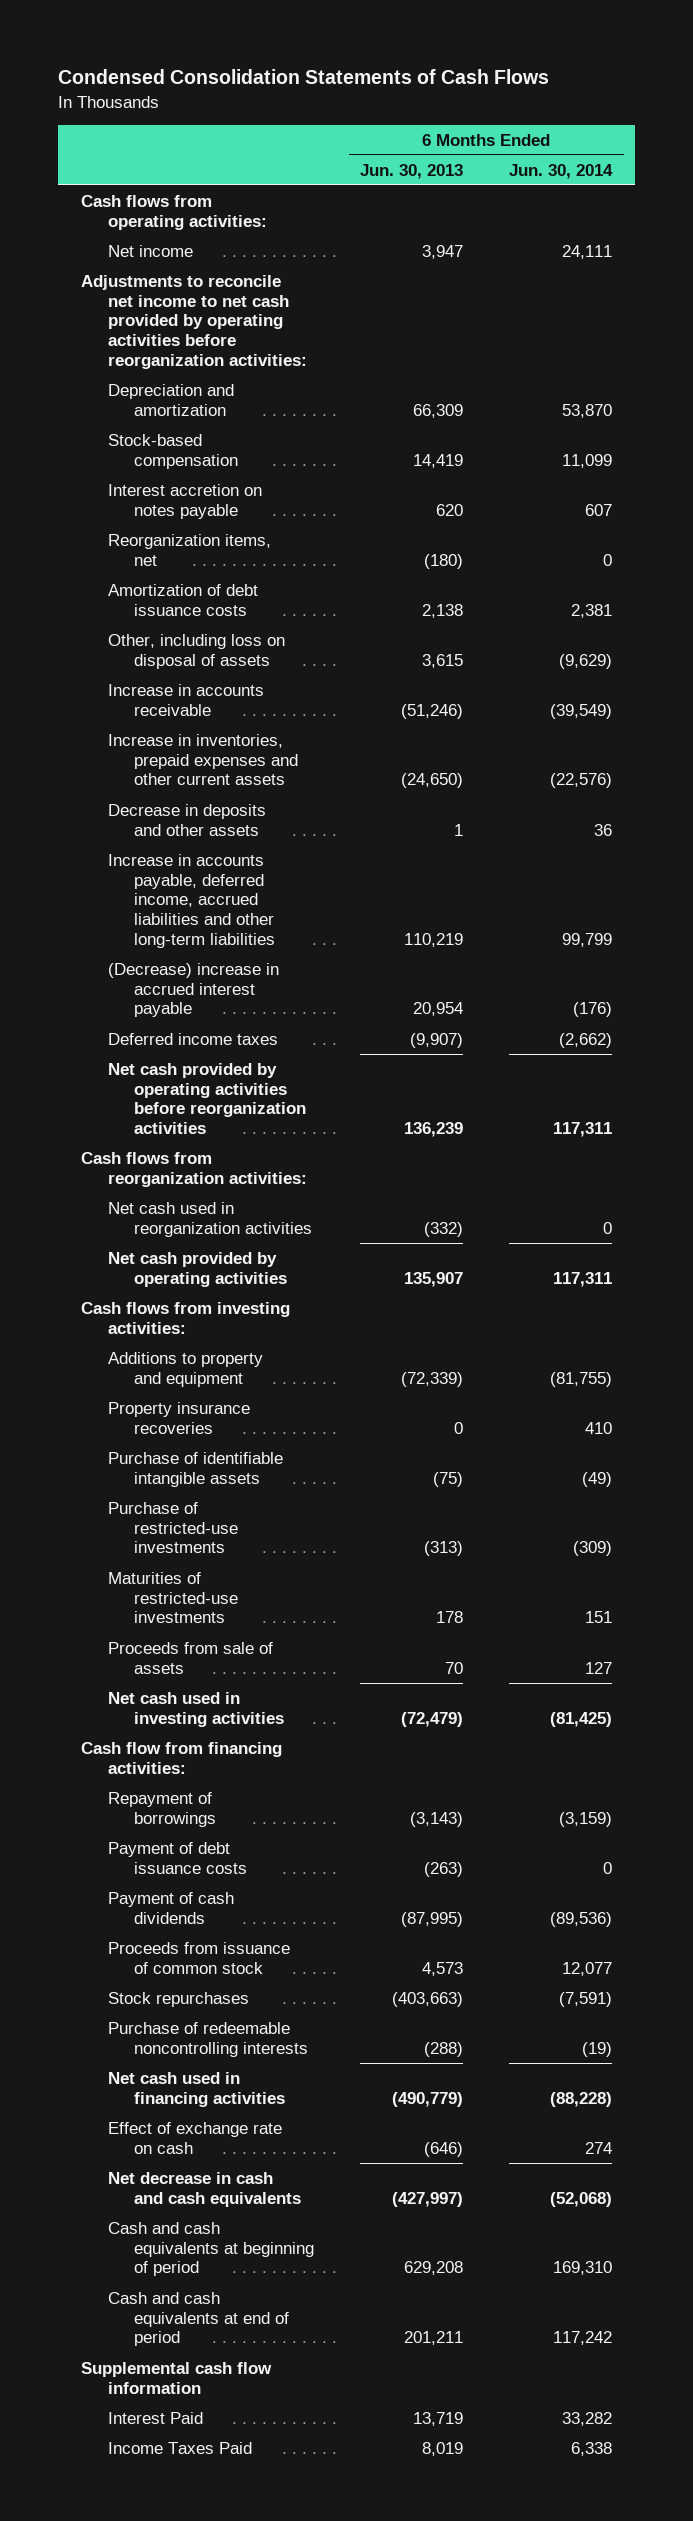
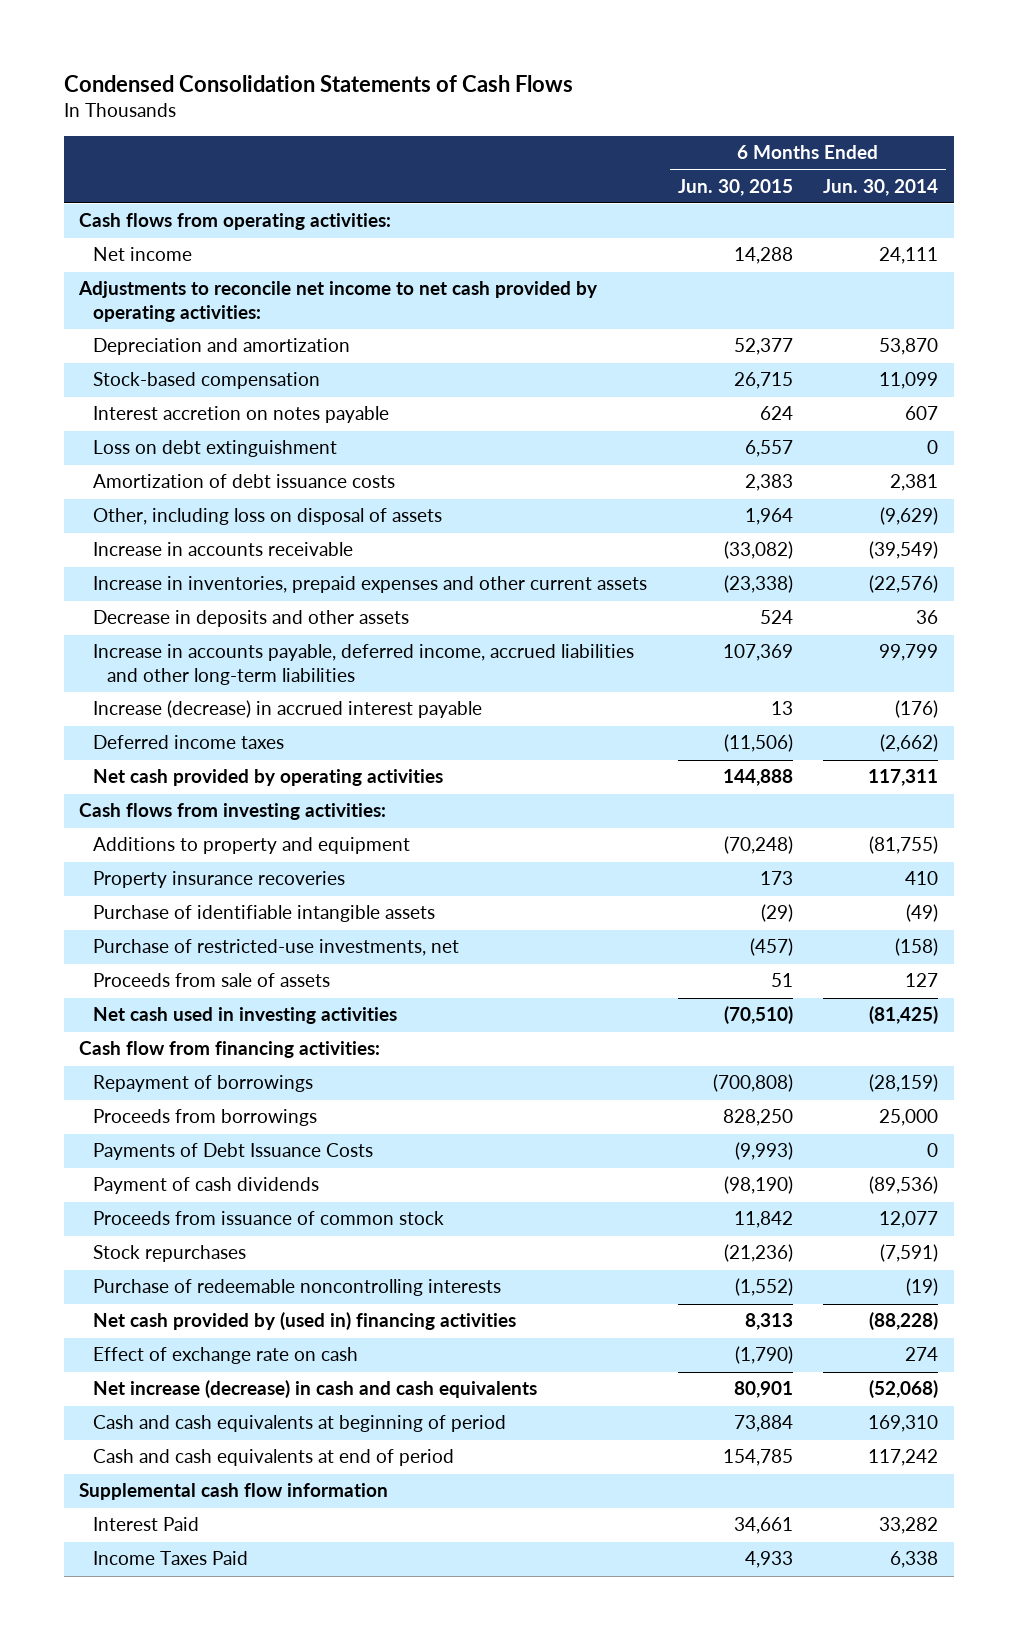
- | 6 Months Ended Jun. 30, 2013 | 6 Months Ended Jun. 30, 2014
+ | 6 Months Ended Jun. 30, 2015 | 6 Months Ended Jun. 30, 2014
- Adjustments to reconcile net income to net cash provided by operating activities before reorganization activities:
+ Adjustments to reconcile net income to net cash provided by operating activities:
- Reorganization items, net | (180) | 0
+ Loss on debt extinguishment | 6,557 | 0
- (Decrease) increase in accrued interest payable | 20,954 | (176)
+ Increase (decrease) in accrued interest payable | 13 | (176)
- Net cash provided by operating activities before reorganization activities | 136,239 | 117,311
- Cash flows from reorganization activities:
- Net cash used in reorganization activities | (332) | 0
- Purchase of restricted-use investments | (313) | (309)
- Maturities of restricted-use investments | 178 | 151
+ Purchase of restricted-use investments, net | (457) | (158)
- Repayment of borrowings | (3,143) | (3,159)
- Payment of debt issuance costs | (263) | 0
+ Repayment of borrowings | (700,808) | (28,159)
+ Proceeds from borrowings | 828,250 | 25,000
+ Payments of Debt Issuance Costs | (9,993) | 0
- Net cash used in financing activities | (490,779) | (88,228)
+ Net cash provided by (used in) financing activities | 8,313 | (88,228)
- Net decrease in cash and cash equivalents | (427,997) | (52,068)
+ Net increase (decrease) in cash and cash equivalents | 80,901 | (52,068)

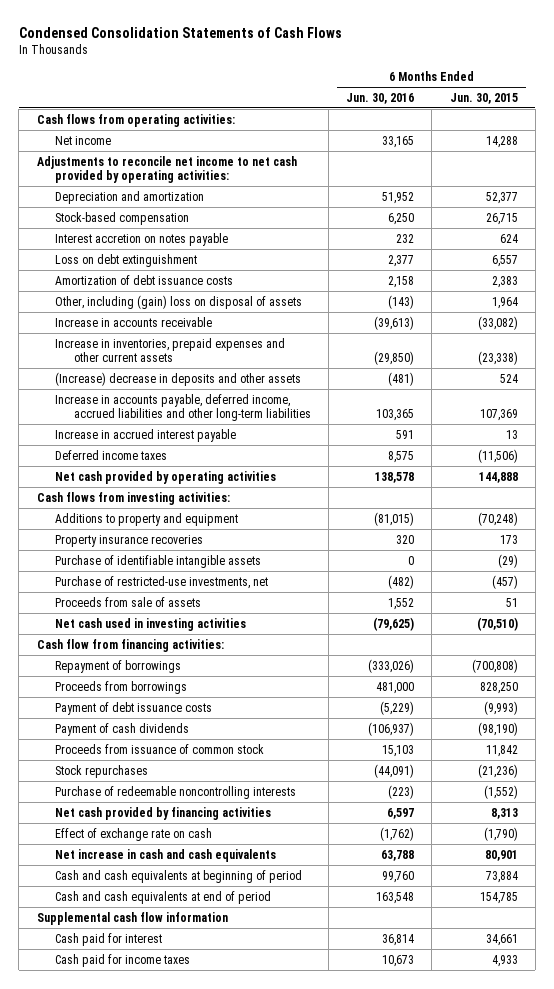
- | 6 Months Ended Jun. 30, 2015 | 6 Months Ended Jun. 30, 2014
+ | 6 Months Ended Jun. 30, 2016 | 6 Months Ended Jun. 30, 2015
- Other, including loss on disposal of assets | 1,964 | (9,629)
+ Other, including (gain) loss on disposal of assets | (143) | 1,964
- Decrease in deposits and other assets | 524 | 36
+ (Increase) decrease in deposits and other assets | (481) | 524
- Increase (decrease) in accrued interest payable | 13 | (176)
+ Increase in accrued interest payable | 591 | 13
- Payments of Debt Issuance Costs | (9,993) | 0
+ Payment of debt issuance costs | (5,229) | (9,993)
- Net cash provided by (used in) financing activities | 8,313 | (88,228)
+ Net cash provided by financing activities | 6,597 | 8,313
- Net increase (decrease) in cash and cash equivalents | 80,901 | (52,068)
+ Net increase in cash and cash equivalents | 63,788 | 80,901
- Interest Paid | 34,661 | 33,282
- Income Taxes Paid | 4,933 | 6,338
+ Cash paid for interest | 36,814 | 34,661
+ Cash paid for income taxes | 10,673 | 4,933

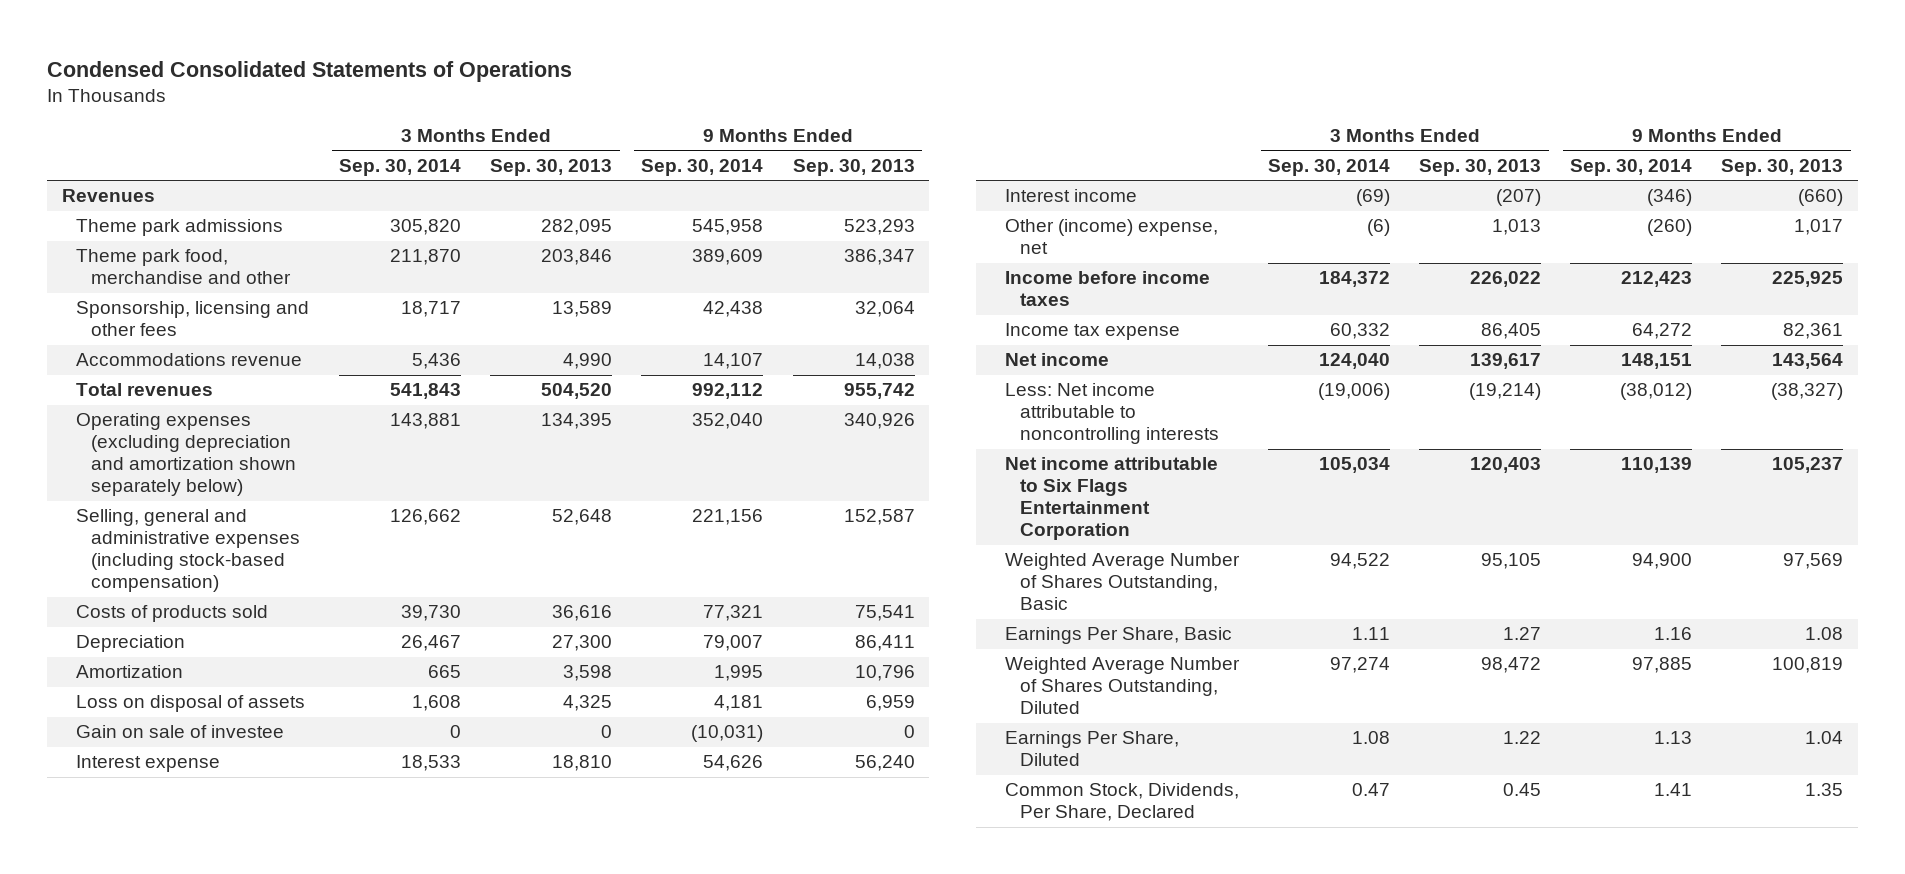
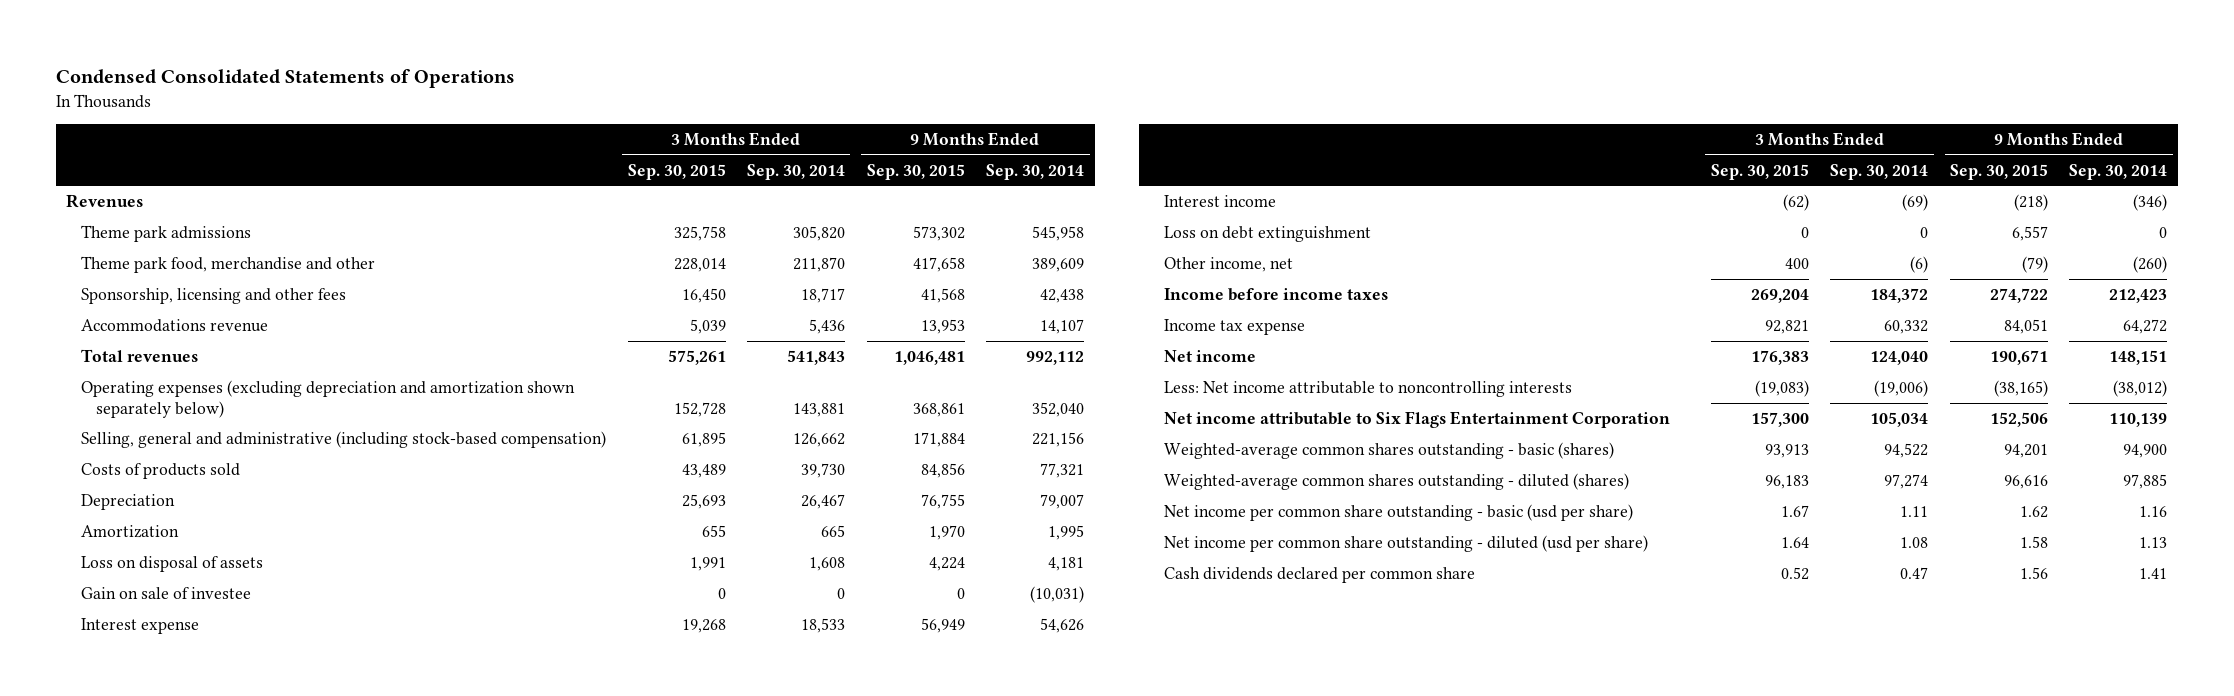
- | 3 Months Ended Sep. 30, 2014 | 3 Months Ended Sep. 30, 2013 | 9 Months Ended Sep. 30, 2014 | 9 Months Ended Sep. 30, 2013
+ | 3 Months Ended Sep. 30, 2015 | 3 Months Ended Sep. 30, 2014 | 9 Months Ended Sep. 30, 2015 | 9 Months Ended Sep. 30, 2014
- Selling, general and administrative expenses (including stock-based compensation) | 126,662 | 52,648 | 221,156 | 152,587
+ Selling, general and administrative (including stock-based compensation) | 61,895 | 126,662 | 171,884 | 221,156
- Other (income) expense, net | (6) | 1,013 | (260) | 1,017
+ Loss on debt extinguishment | 0 | 0 | 6,557 | 0
+ Other income, net | 400 | (6) | (79) | (260)
- Weighted Average Number of Shares Outstanding, Basic | 94,522 | 95,105 | 94,900 | 97,569
- Earnings Per Share, Basic | 1.11 | 1.27 | 1.16 | 1.08
- Weighted Average Number of Shares Outstanding, Diluted | 97,274 | 98,472 | 97,885 | 100,819
- Earnings Per Share, Diluted | 1.08 | 1.22 | 1.13 | 1.04
- Common Stock, Dividends, Per Share, Declared | 0.47 | 0.45 | 1.41 | 1.35
+ Weighted-average common shares outstanding - basic (shares) | 93,913 | 94,522 | 94,201 | 94,900
+ Weighted-average common shares outstanding - diluted (shares) | 96,183 | 97,274 | 96,616 | 97,885
+ Net income per common share outstanding - basic (usd per share) | 1.67 | 1.11 | 1.62 | 1.16
+ Net income per common share outstanding - diluted (usd per share) | 1.64 | 1.08 | 1.58 | 1.13
+ Cash dividends declared per common share | 0.52 | 0.47 | 1.56 | 1.41

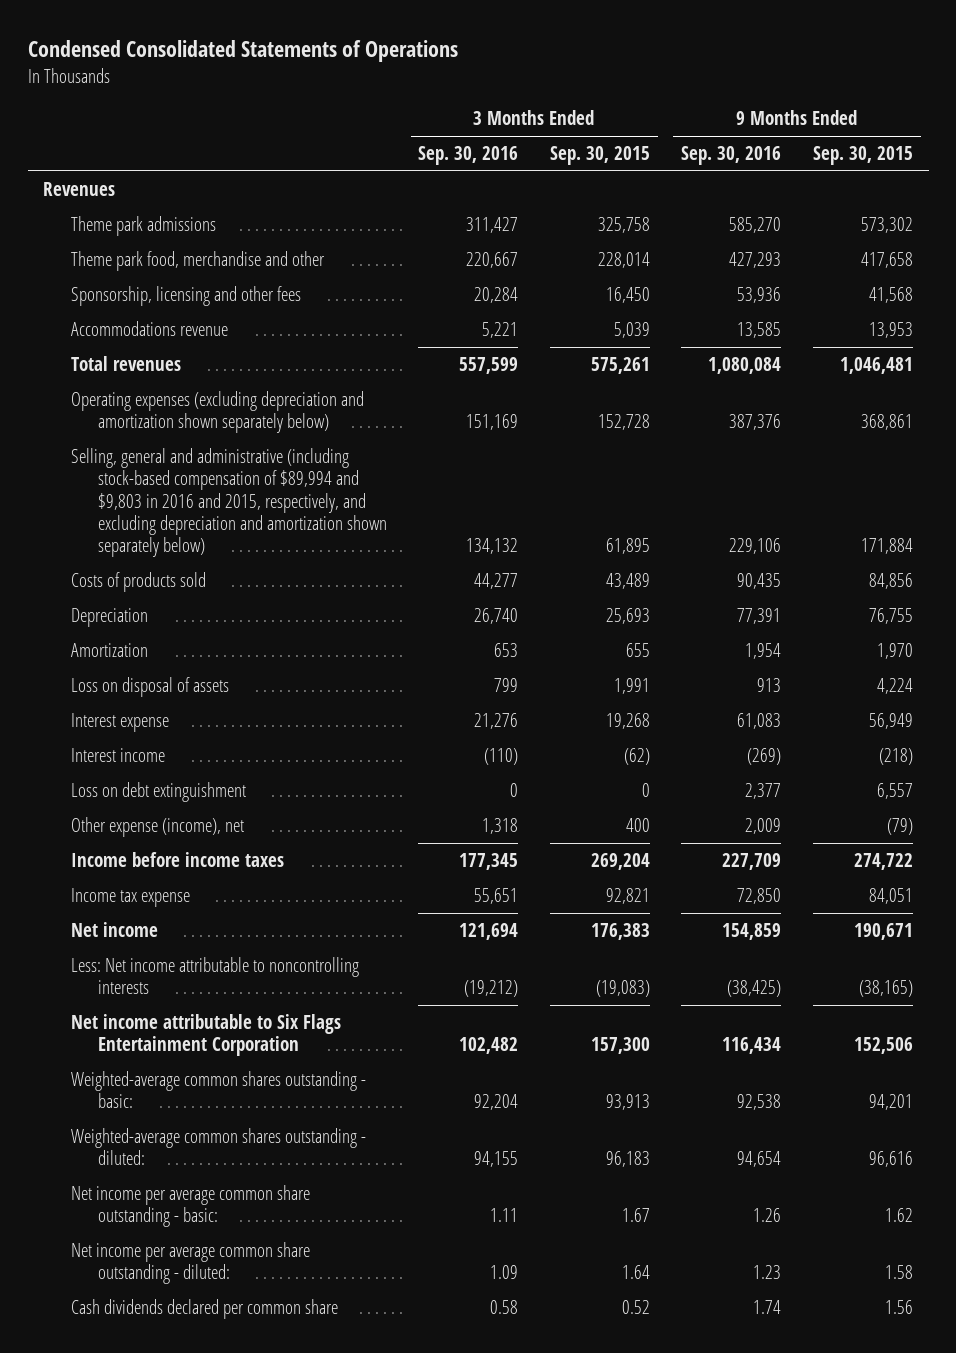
- | 3 Months Ended Sep. 30, 2015 | 3 Months Ended Sep. 30, 2014 | 9 Months Ended Sep. 30, 2015 | 9 Months Ended Sep. 30, 2014
+ | 3 Months Ended Sep. 30, 2016 | 3 Months Ended Sep. 30, 2015 | 9 Months Ended Sep. 30, 2016 | 9 Months Ended Sep. 30, 2015
- Selling, general and administrative (including stock-based compensation) | 61,895 | 126,662 | 171,884 | 221,156
+ Selling, general and administrative (including stock-based compensation of $89,994 and $9,803 in 2016 and 2015, respectively, and excluding depreciation and amortization shown separately below) | 134,132 | 61,895 | 229,106 | 171,884
- Gain on sale of investee | 0 | 0 | 0 | (10,031)
- Other income, net | 400 | (6) | (79) | (260)
+ Other expense (income), net | 1,318 | 400 | 2,009 | (79)
- Weighted-average common shares outstanding - basic (shares) | 93,913 | 94,522 | 94,201 | 94,900
- Weighted-average common shares outstanding - diluted (shares) | 96,183 | 97,274 | 96,616 | 97,885
- Net income per common share outstanding - basic (usd per share) | 1.67 | 1.11 | 1.62 | 1.16
- Net income per common share outstanding - diluted (usd per share) | 1.64 | 1.08 | 1.58 | 1.13
+ Weighted-average common shares outstanding - basic: | 92,204 | 93,913 | 92,538 | 94,201
+ Weighted-average common shares outstanding - diluted: | 94,155 | 96,183 | 94,654 | 96,616
+ Net income per average common share outstanding - basic: | 1.11 | 1.67 | 1.26 | 1.62
+ Net income per average common share outstanding - diluted: | 1.09 | 1.64 | 1.23 | 1.58

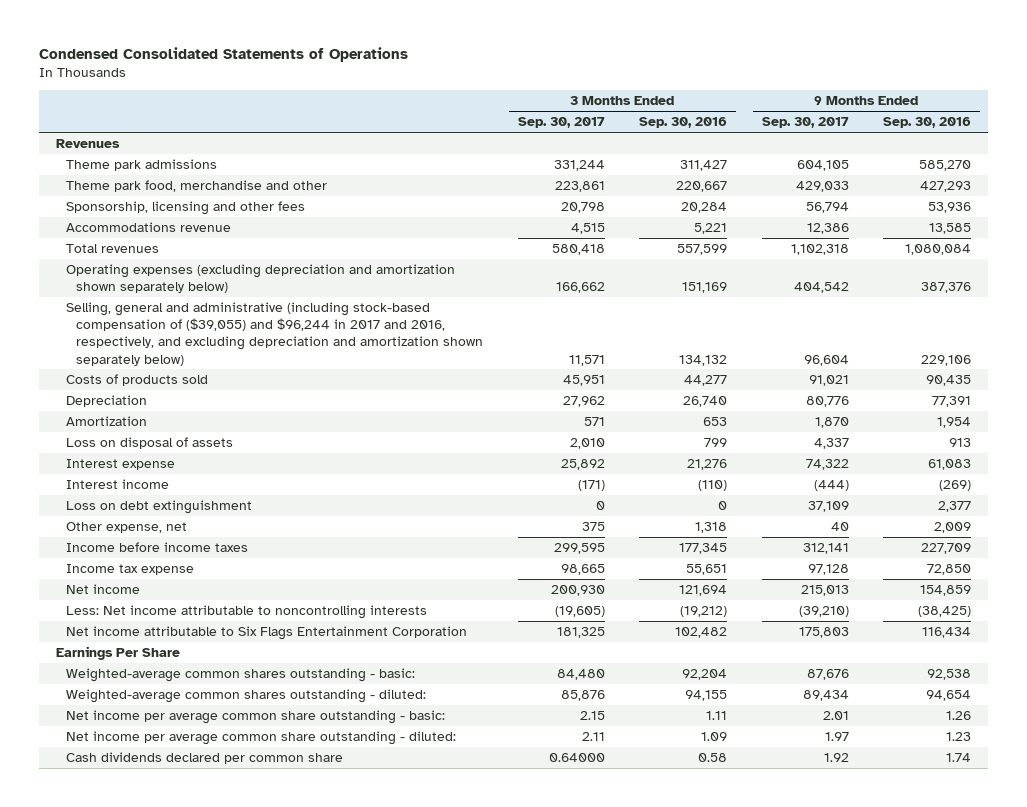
- | 3 Months Ended Sep. 30, 2016 | 3 Months Ended Sep. 30, 2015 | 9 Months Ended Sep. 30, 2016 | 9 Months Ended Sep. 30, 2015
+ | 3 Months Ended Sep. 30, 2017 | 3 Months Ended Sep. 30, 2016 | 9 Months Ended Sep. 30, 2017 | 9 Months Ended Sep. 30, 2016
- Selling, general and administrative (including stock-based compensation of $89,994 and $9,803 in 2016 and 2015, respectively, and excluding depreciation and amortization shown separately below) | 134,132 | 61,895 | 229,106 | 171,884
+ Selling, general and administrative (including stock-based compensation of ($39,055) and $96,244 in 2017 and 2016, respectively, and excluding depreciation and amortization shown separately below) | 11,571 | 134,132 | 96,604 | 229,106
- Other expense (income), net | 1,318 | 400 | 2,009 | (79)
+ Other expense, net | 375 | 1,318 | 40 | 2,009
+ Earnings Per Share

